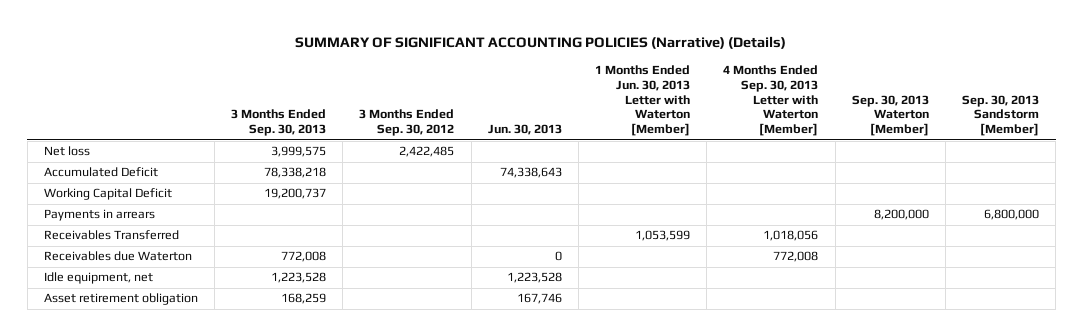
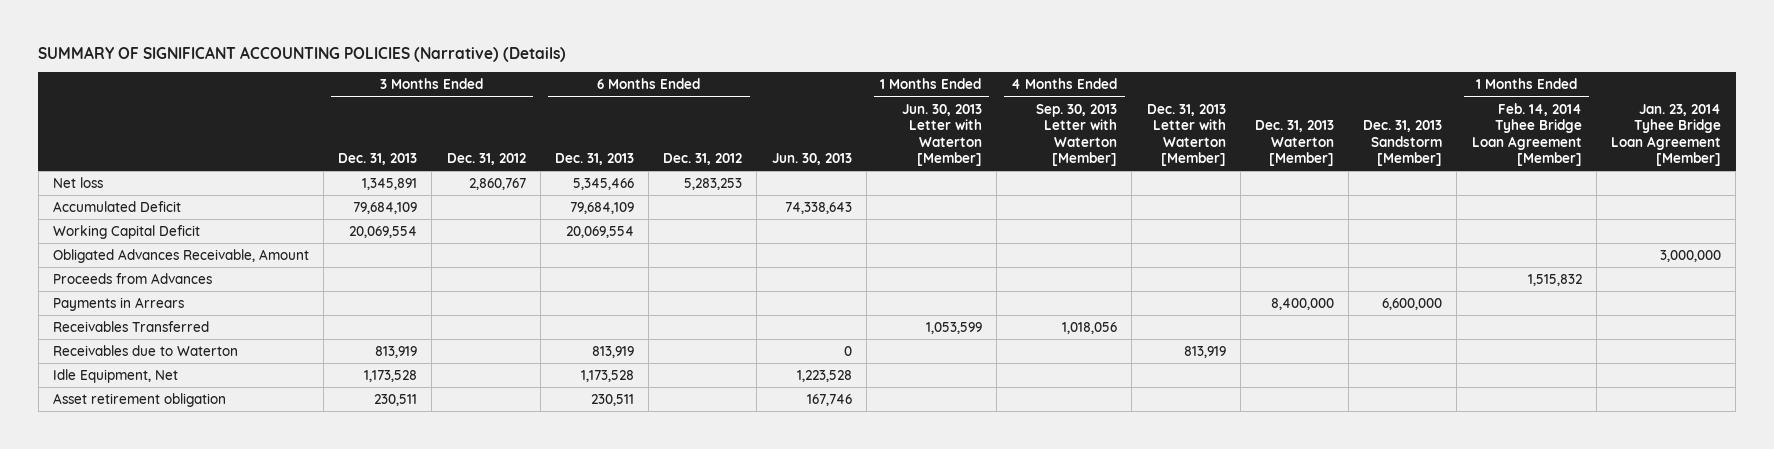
- | 3 Months Ended Sep. 30, 2013 | 3 Months Ended Sep. 30, 2012 | Jun. 30, 2013 | 1 Months Ended Jun. 30, 2013 Letter with Waterton [Member] | 4 Months Ended Sep. 30, 2013 Letter with Waterton [Member] | Sep. 30, 2013 Waterton [Member] | Sep. 30, 2013 Sandstorm [Member]
+ | 3 Months Ended Dec. 31, 2013 | 3 Months Ended Dec. 31, 2012 | 6 Months Ended Dec. 31, 2013 | 6 Months Ended Dec. 31, 2012 | Jun. 30, 2013 | 1 Months Ended Jun. 30, 2013 Letter with Waterton [Member] | 4 Months Ended Sep. 30, 2013 Letter with Waterton [Member] | Dec. 31, 2013 Letter with Waterton [Member] | Dec. 31, 2013 Waterton [Member] | Dec. 31, 2013 Sandstorm [Member] | 1 Months Ended Feb. 14, 2014 Tyhee Bridge Loan Agreement [Member] | Jan. 23, 2014 Tyhee Bridge Loan Agreement [Member]
- Payments in arrears | | | | | | 8,200,000 | 6,800,000
+ Obligated Advances Receivable, Amount | | | | | | | | | | | | 3,000,000
+ Proceeds from Advances | | | | | | | | | | | 1,515,832 |
+ Payments in Arrears | | | | | | | | | 8,400,000 | 6,600,000 | |
- Receivables due Waterton | 772,008 | | 0 | | 772,008 | |
- Idle equipment, net | 1,223,528 | | 1,223,528 | | | |
+ Receivables due to Waterton | 813,919 | | 813,919 | | 0 | | | 813,919 | | | |
+ Idle Equipment, Net | 1,173,528 | | 1,173,528 | | 1,223,528 | | | | | | |

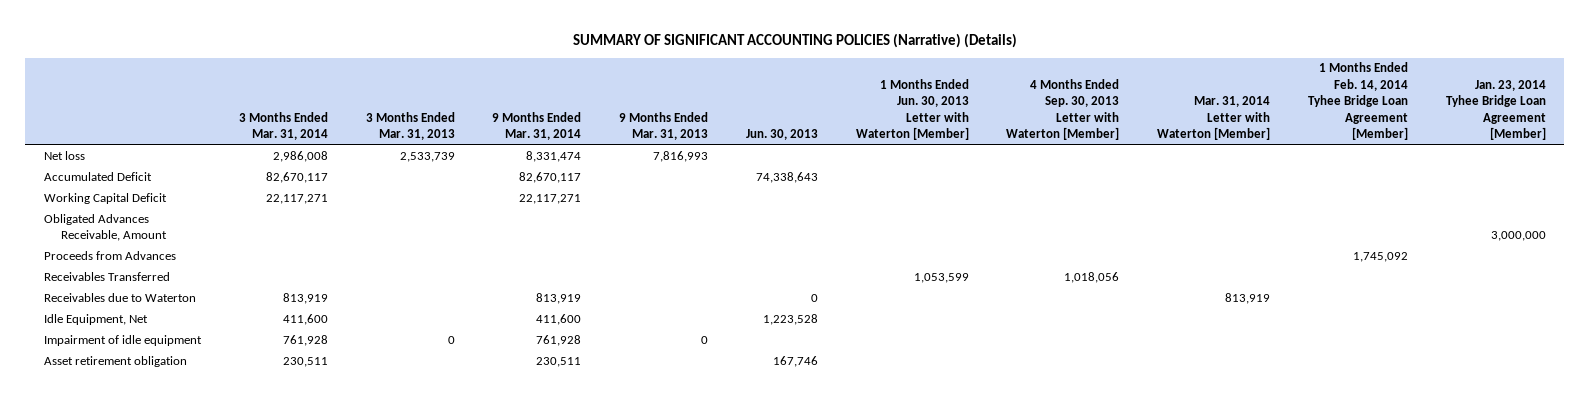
- | 3 Months Ended Dec. 31, 2013 | 3 Months Ended Dec. 31, 2012 | 6 Months Ended Dec. 31, 2013 | 6 Months Ended Dec. 31, 2012 | Jun. 30, 2013 | 1 Months Ended Jun. 30, 2013 Letter with Waterton [Member] | 4 Months Ended Sep. 30, 2013 Letter with Waterton [Member] | Dec. 31, 2013 Letter with Waterton [Member] | Dec. 31, 2013 Waterton [Member] | Dec. 31, 2013 Sandstorm [Member] | 1 Months Ended Feb. 14, 2014 Tyhee Bridge Loan Agreement [Member] | Jan. 23, 2014 Tyhee Bridge Loan Agreement [Member]
+ | 3 Months Ended Mar. 31, 2014 | 3 Months Ended Mar. 31, 2013 | 9 Months Ended Mar. 31, 2014 | 9 Months Ended Mar. 31, 2013 | Jun. 30, 2013 | 1 Months Ended Jun. 30, 2013 Letter with Waterton [Member] | 4 Months Ended Sep. 30, 2013 Letter with Waterton [Member] | Mar. 31, 2014 Letter with Waterton [Member] | 1 Months Ended Feb. 14, 2014 Tyhee Bridge Loan Agreement [Member] | Jan. 23, 2014 Tyhee Bridge Loan Agreement [Member]
- Proceeds from Advances | | | | | | | | | | | 1,515,832 |
- Payments in Arrears | | | | | | | | | 8,400,000 | 6,600,000 | |
+ Proceeds from Advances | | | | | | | | | 1,745,092 |
+ Impairment of idle equipment | 761,928 | 0 | 761,928 | 0 | | | | | |

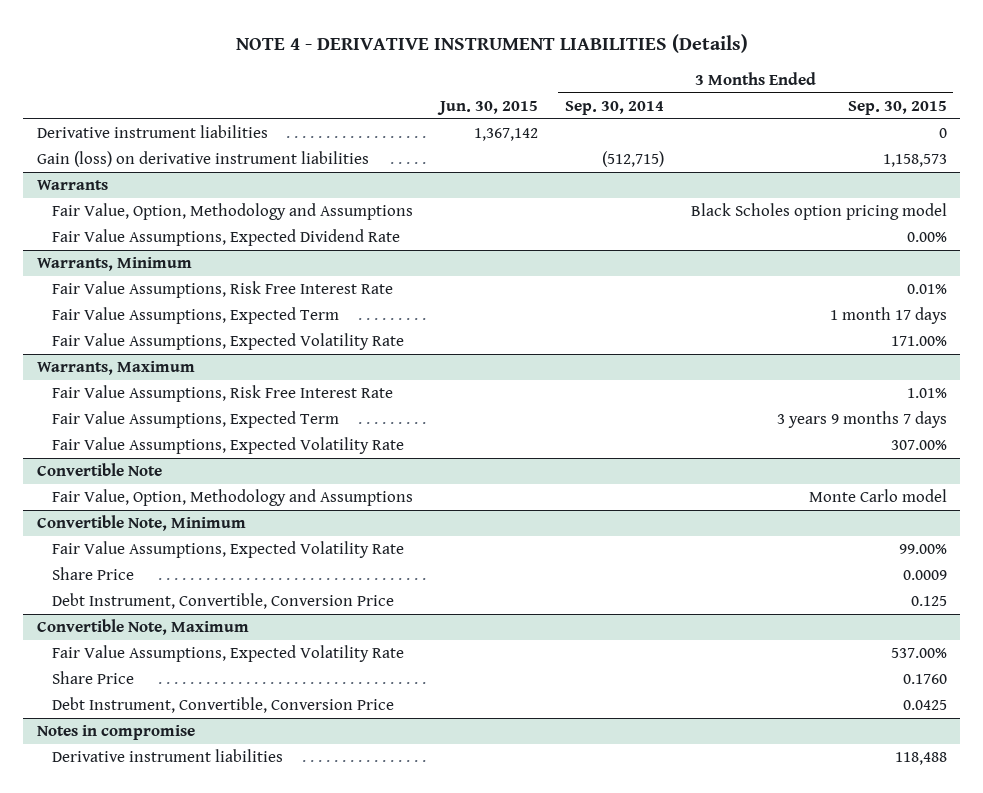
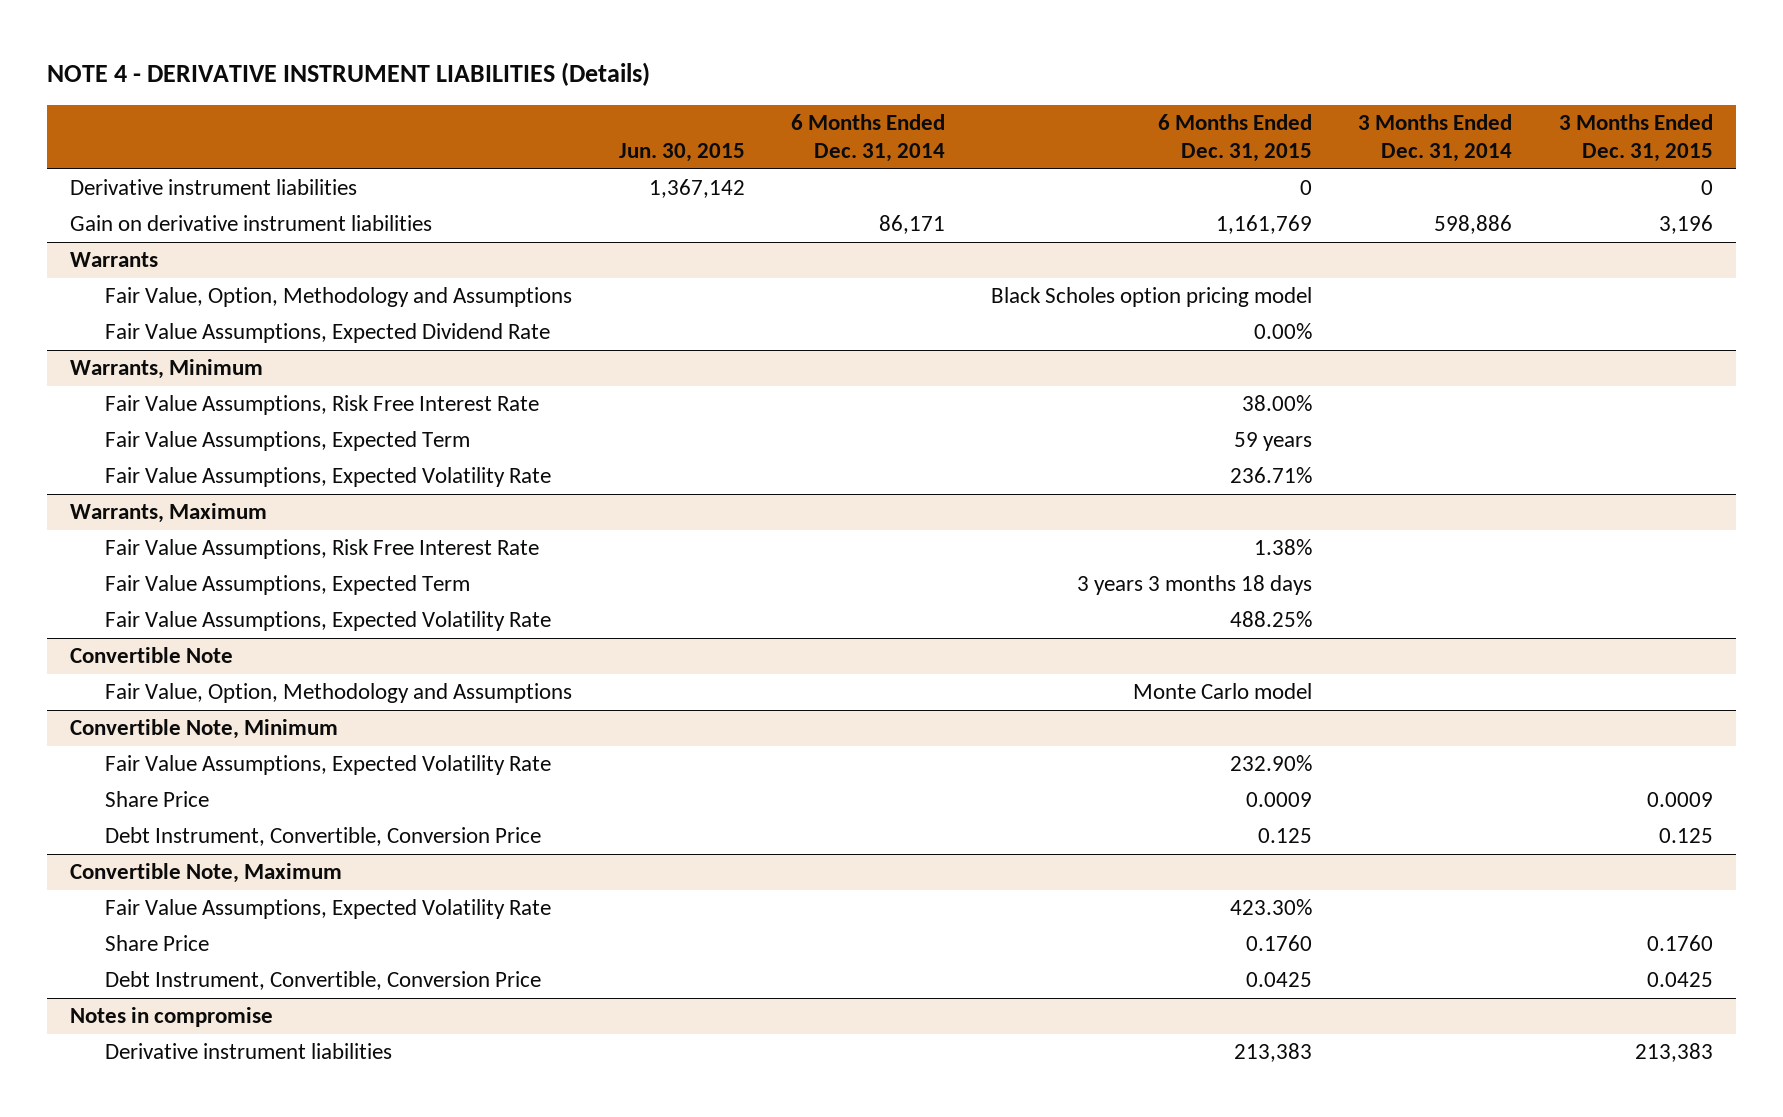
- | Jun. 30, 2015 | 3 Months Ended Sep. 30, 2014 | 3 Months Ended Sep. 30, 2015
+ | Jun. 30, 2015 | 6 Months Ended Dec. 31, 2014 | 6 Months Ended Dec. 31, 2015 | 3 Months Ended Dec. 31, 2014 | 3 Months Ended Dec. 31, 2015
- Gain (loss) on derivative instrument liabilities | | (512,715) | 1,158,573
+ Gain on derivative instrument liabilities | | 86,171 | 1,161,769 | 598,886 | 3,196

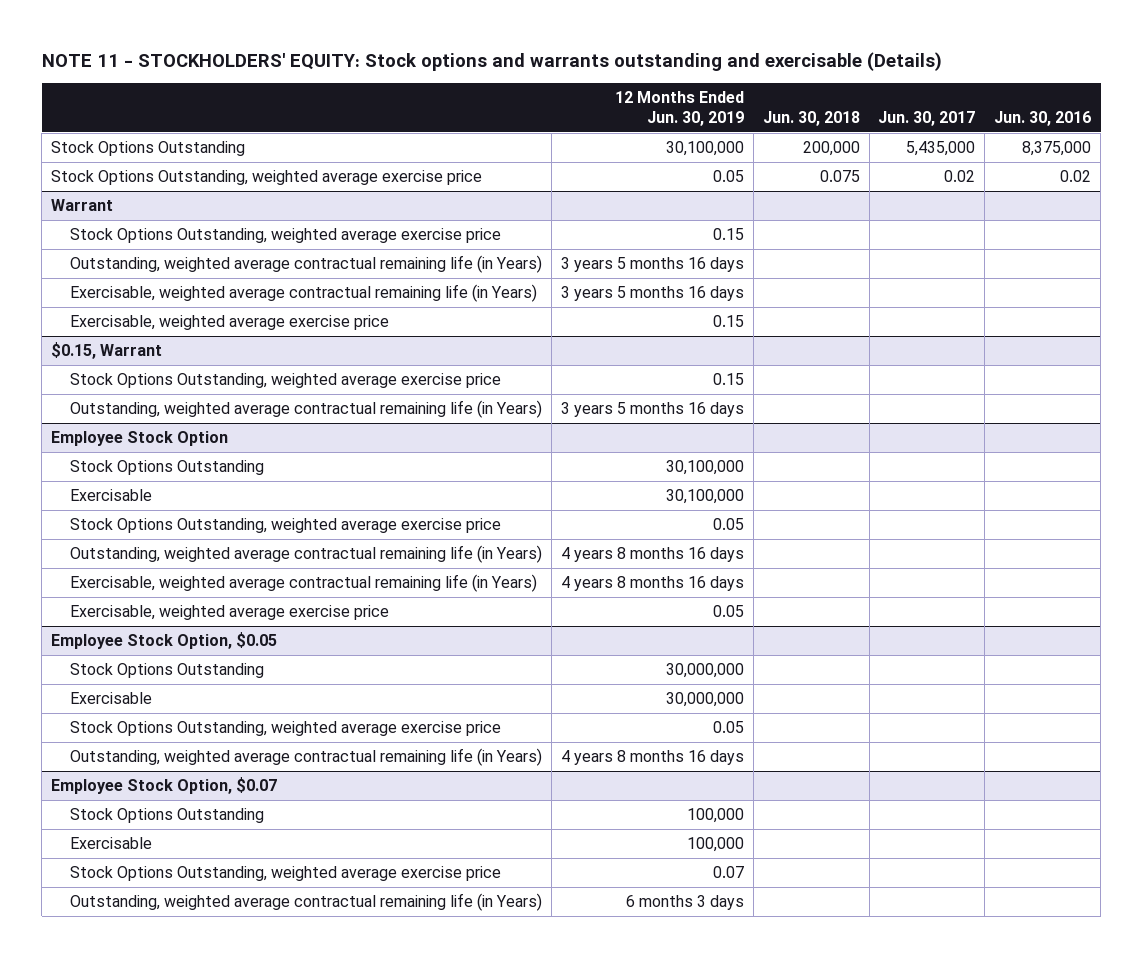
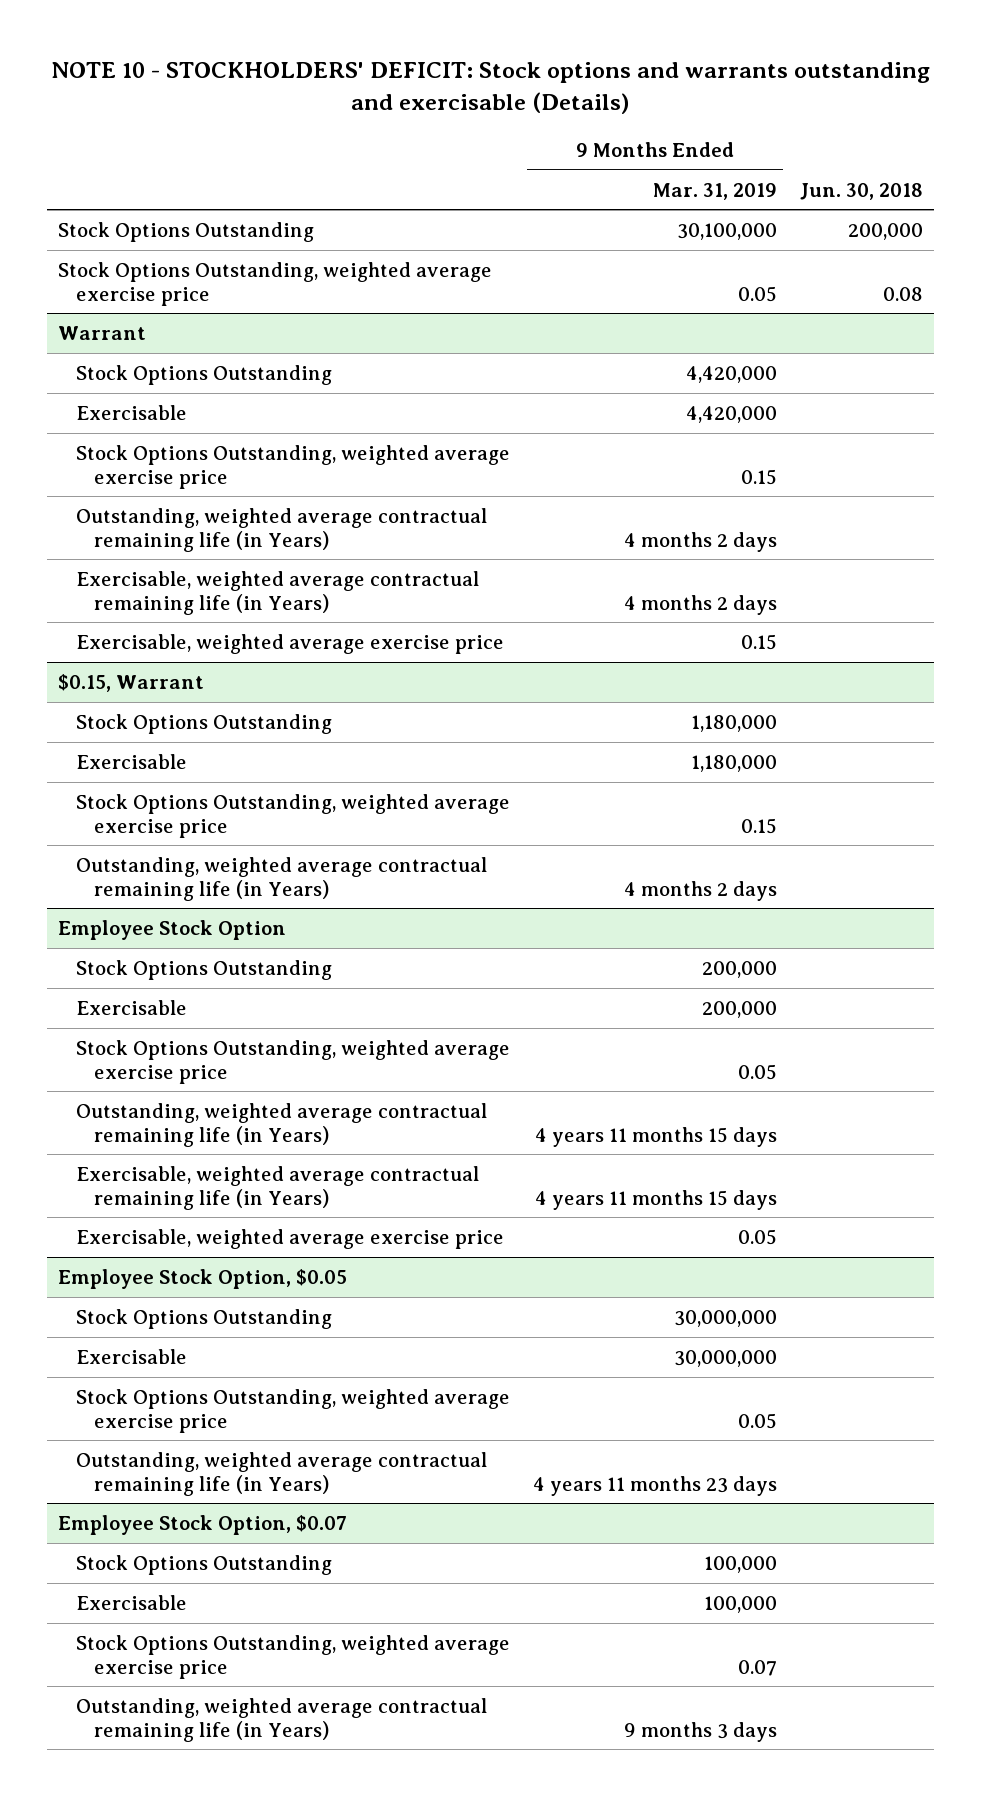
- NOTE 11 - STOCKHOLDERS' EQUITY: Stock options and warrants outstanding and exercisable (Details)
+ NOTE 10 - STOCKHOLDERS' DEFICIT: Stock options and warrants outstanding and exercisable (Details)
- | 12 Months Ended Jun. 30, 2019 | Jun. 30, 2018 | Jun. 30, 2017 | Jun. 30, 2016
+ | 9 Months Ended Mar. 31, 2019 | Jun. 30, 2018
- Stock Options Outstanding, weighted average exercise price | 0.05 | 0.075 | 0.02 | 0.02
+ Stock Options Outstanding, weighted average exercise price | 0.05 | 0.08
@ Warrant
+ Stock Options Outstanding | 4,420,000 |
+ Exercisable | 4,420,000 |
@ $0.15, Warrant
+ Stock Options Outstanding | 1,180,000 |
+ Exercisable | 1,180,000 |

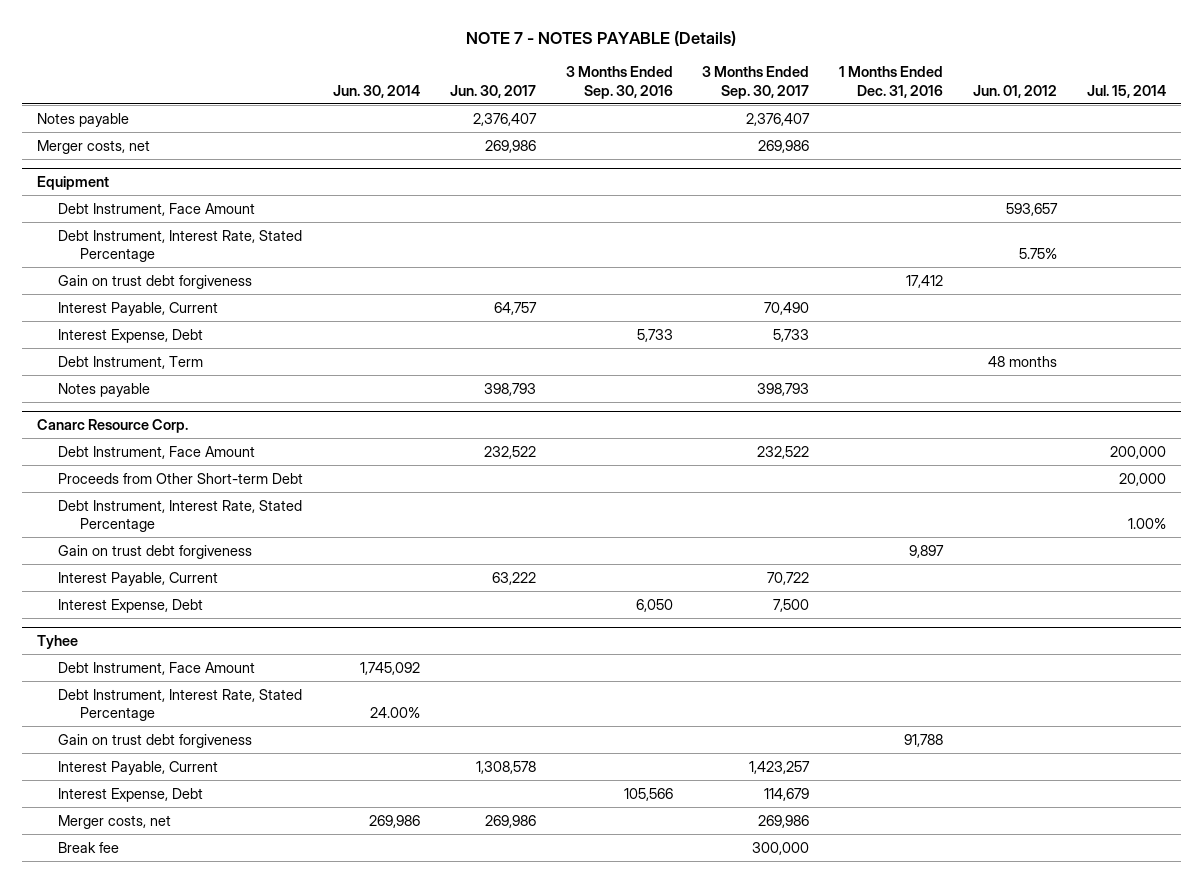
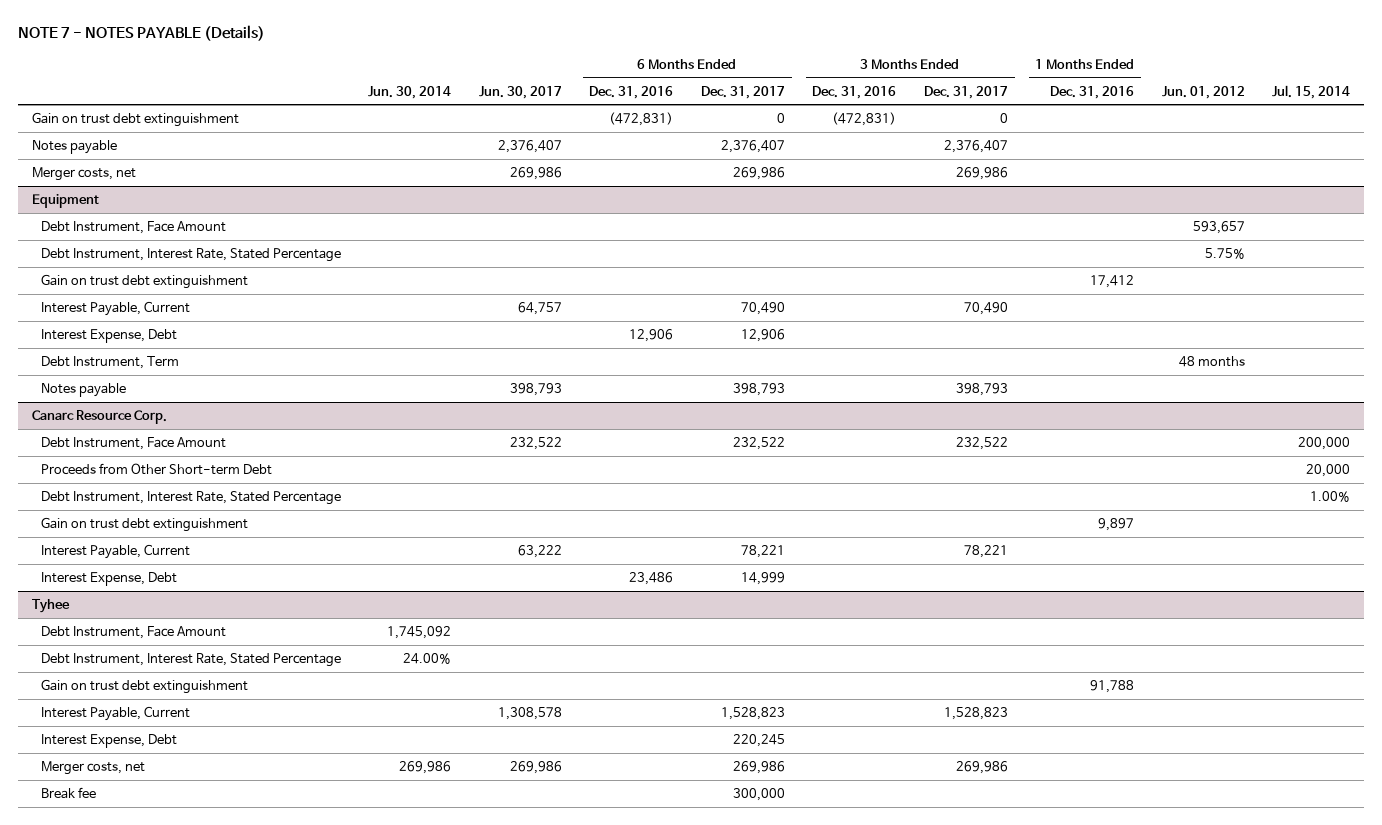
- | Jun. 30, 2014 | Jun. 30, 2017 | 3 Months Ended Sep. 30, 2016 | 3 Months Ended Sep. 30, 2017 | 1 Months Ended Dec. 31, 2016 | Jun. 01, 2012 | Jul. 15, 2014
+ | Jun. 30, 2014 | Jun. 30, 2017 | 6 Months Ended Dec. 31, 2016 | 6 Months Ended Dec. 31, 2017 | 3 Months Ended Dec. 31, 2016 | 3 Months Ended Dec. 31, 2017 | 1 Months Ended Dec. 31, 2016 | Jun. 01, 2012 | Jul. 15, 2014
+ Gain on trust debt extinguishment | | | (472,831) | 0 | (472,831) | 0 | | |
@ Equipment
- Gain on trust debt forgiveness | | | | | 17,412 | |
+ Gain on trust debt extinguishment | | | | | | | 17,412 | |
@ Canarc Resource Corp.
- Gain on trust debt forgiveness | | | | | 9,897 | |
+ Gain on trust debt extinguishment | | | | | | | 9,897 | |
@ Tyhee
- Gain on trust debt forgiveness | | | | | 91,788 | |
+ Gain on trust debt extinguishment | | | | | | | 91,788 | |

